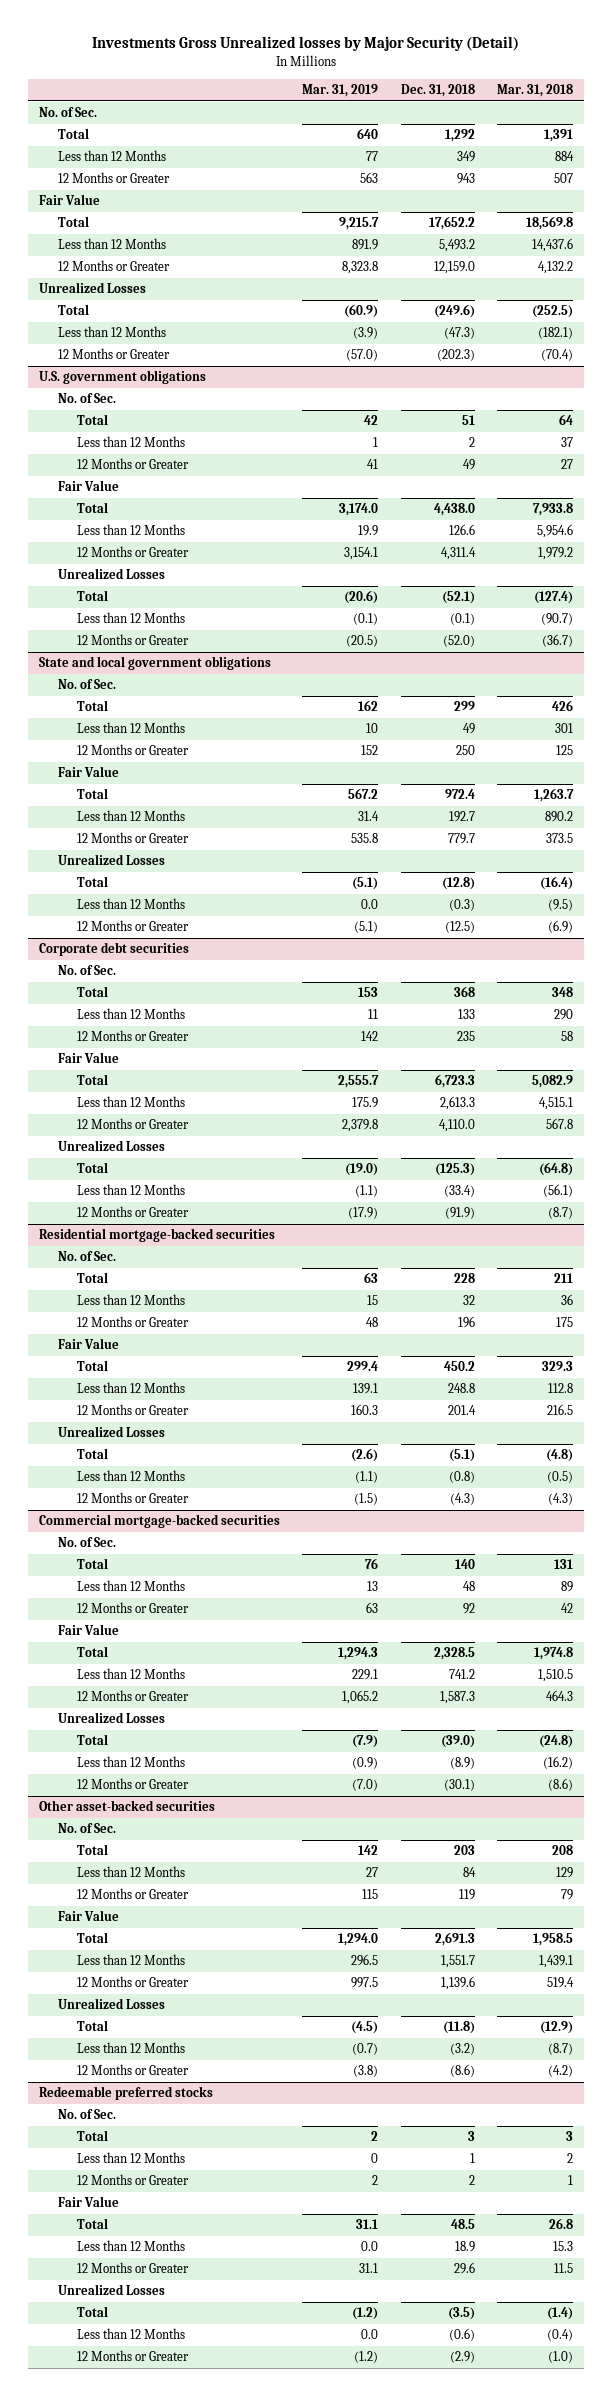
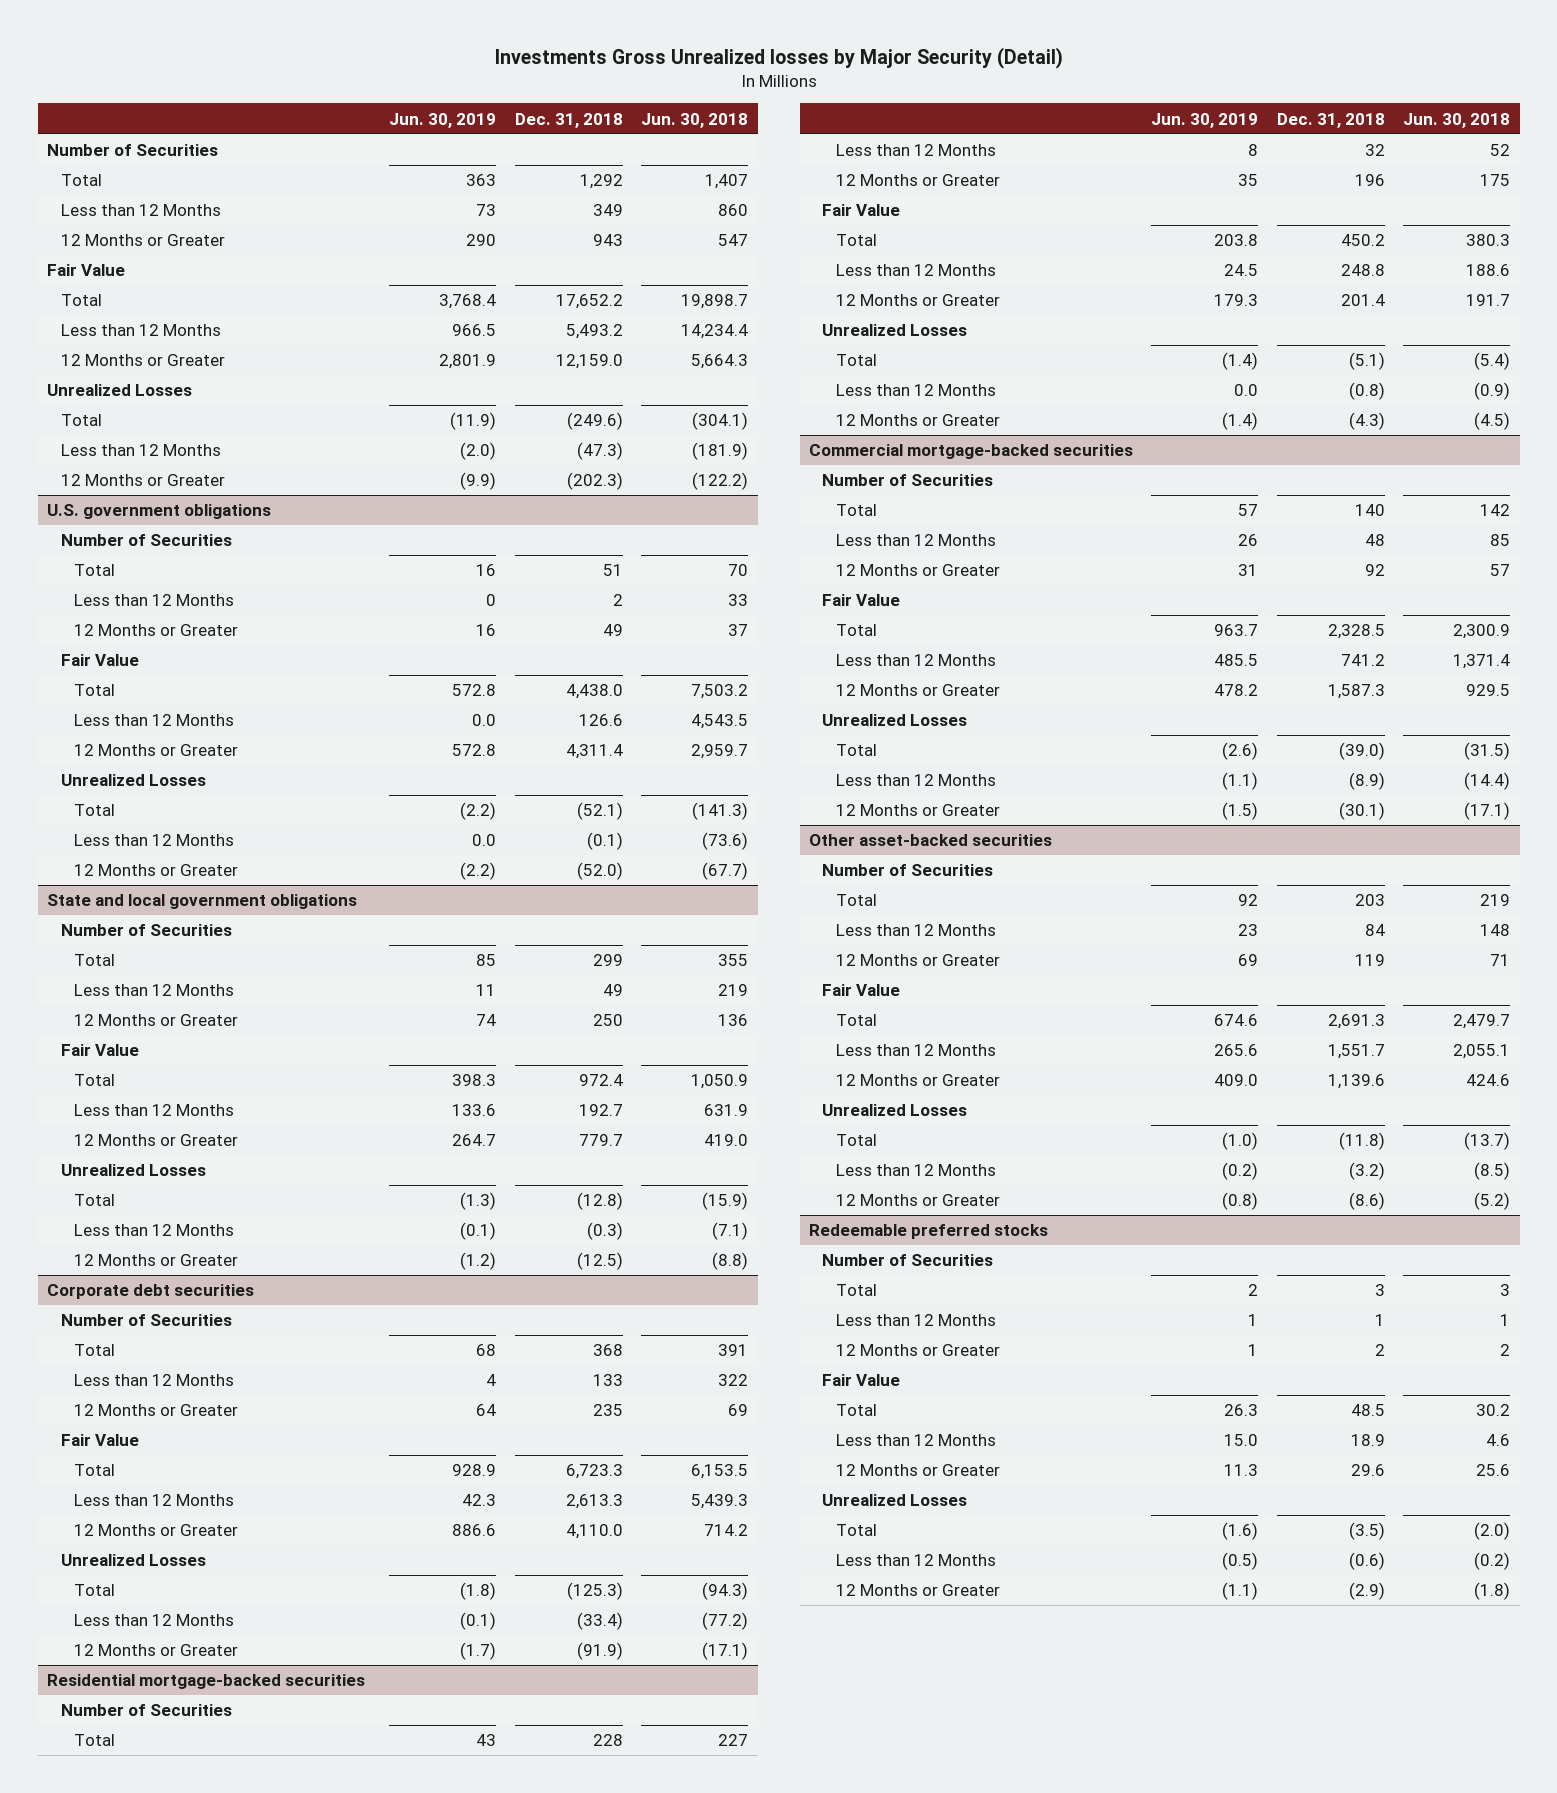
- | Mar. 31, 2019 | Dec. 31, 2018 | Mar. 31, 2018
+ | Jun. 30, 2019 | Dec. 31, 2018 | Jun. 30, 2018
- No. of Sec.
+ Number of Securities
@ U.S. government obligations
- No. of Sec.
+ Number of Securities
@ State and local government obligations
- No. of Sec.
+ Number of Securities
@ Corporate debt securities
- No. of Sec.
+ Number of Securities
@ Residential mortgage-backed securities
- No. of Sec.
+ Number of Securities
@ Commercial mortgage-backed securities
- No. of Sec.
+ Number of Securities
@ Other asset-backed securities
- No. of Sec.
+ Number of Securities
@ Redeemable preferred stocks
- No. of Sec.
+ Number of Securities

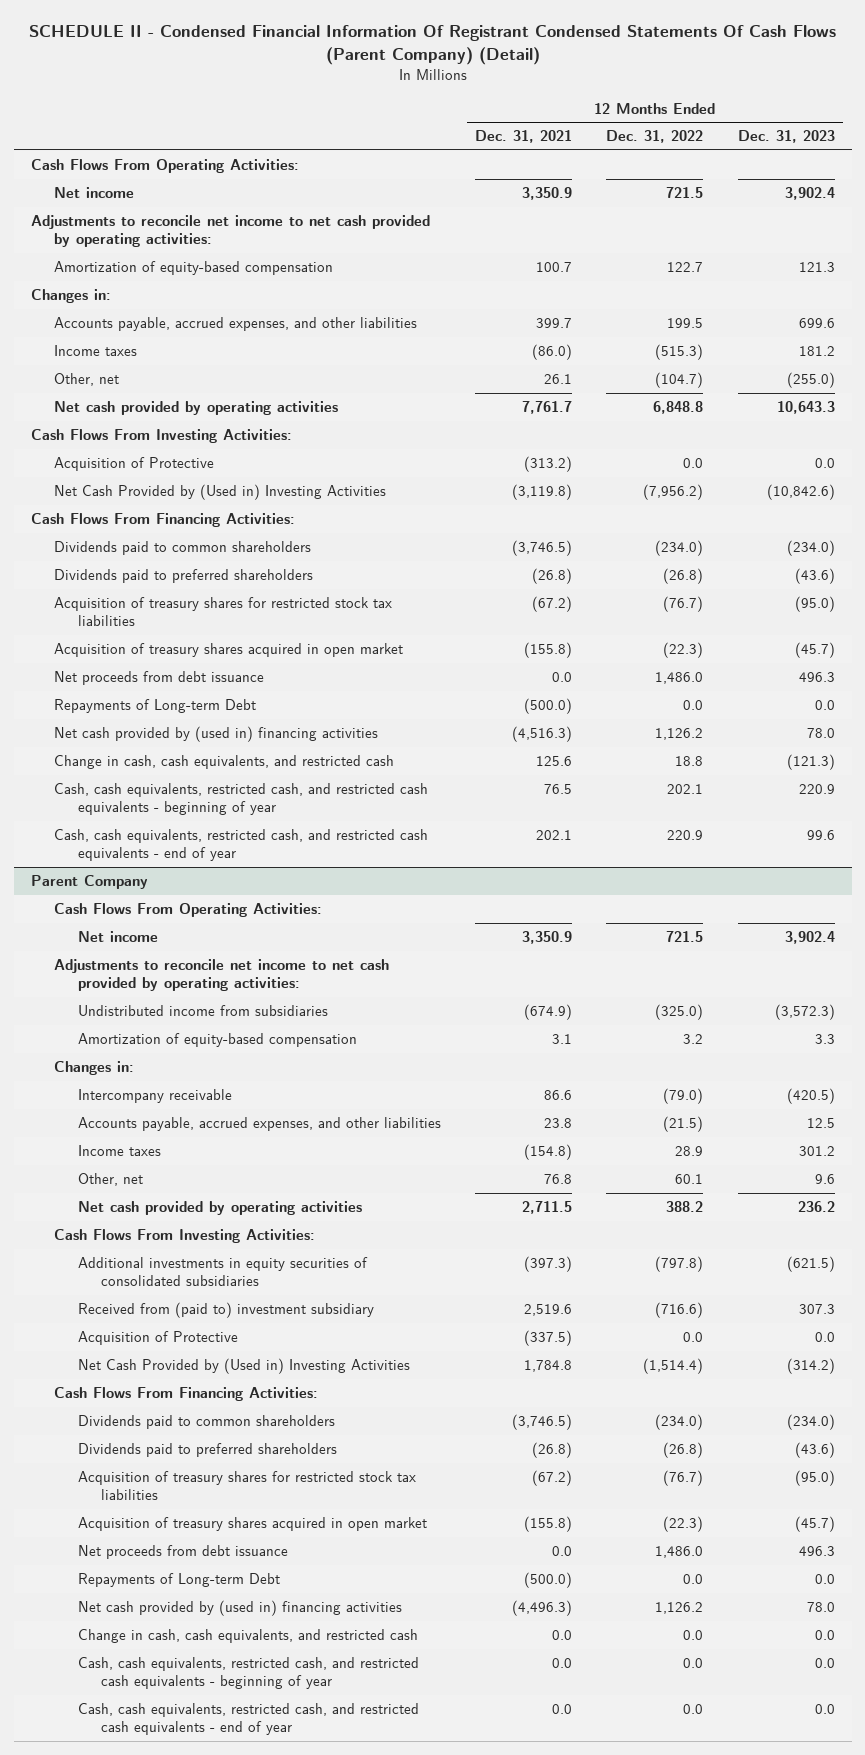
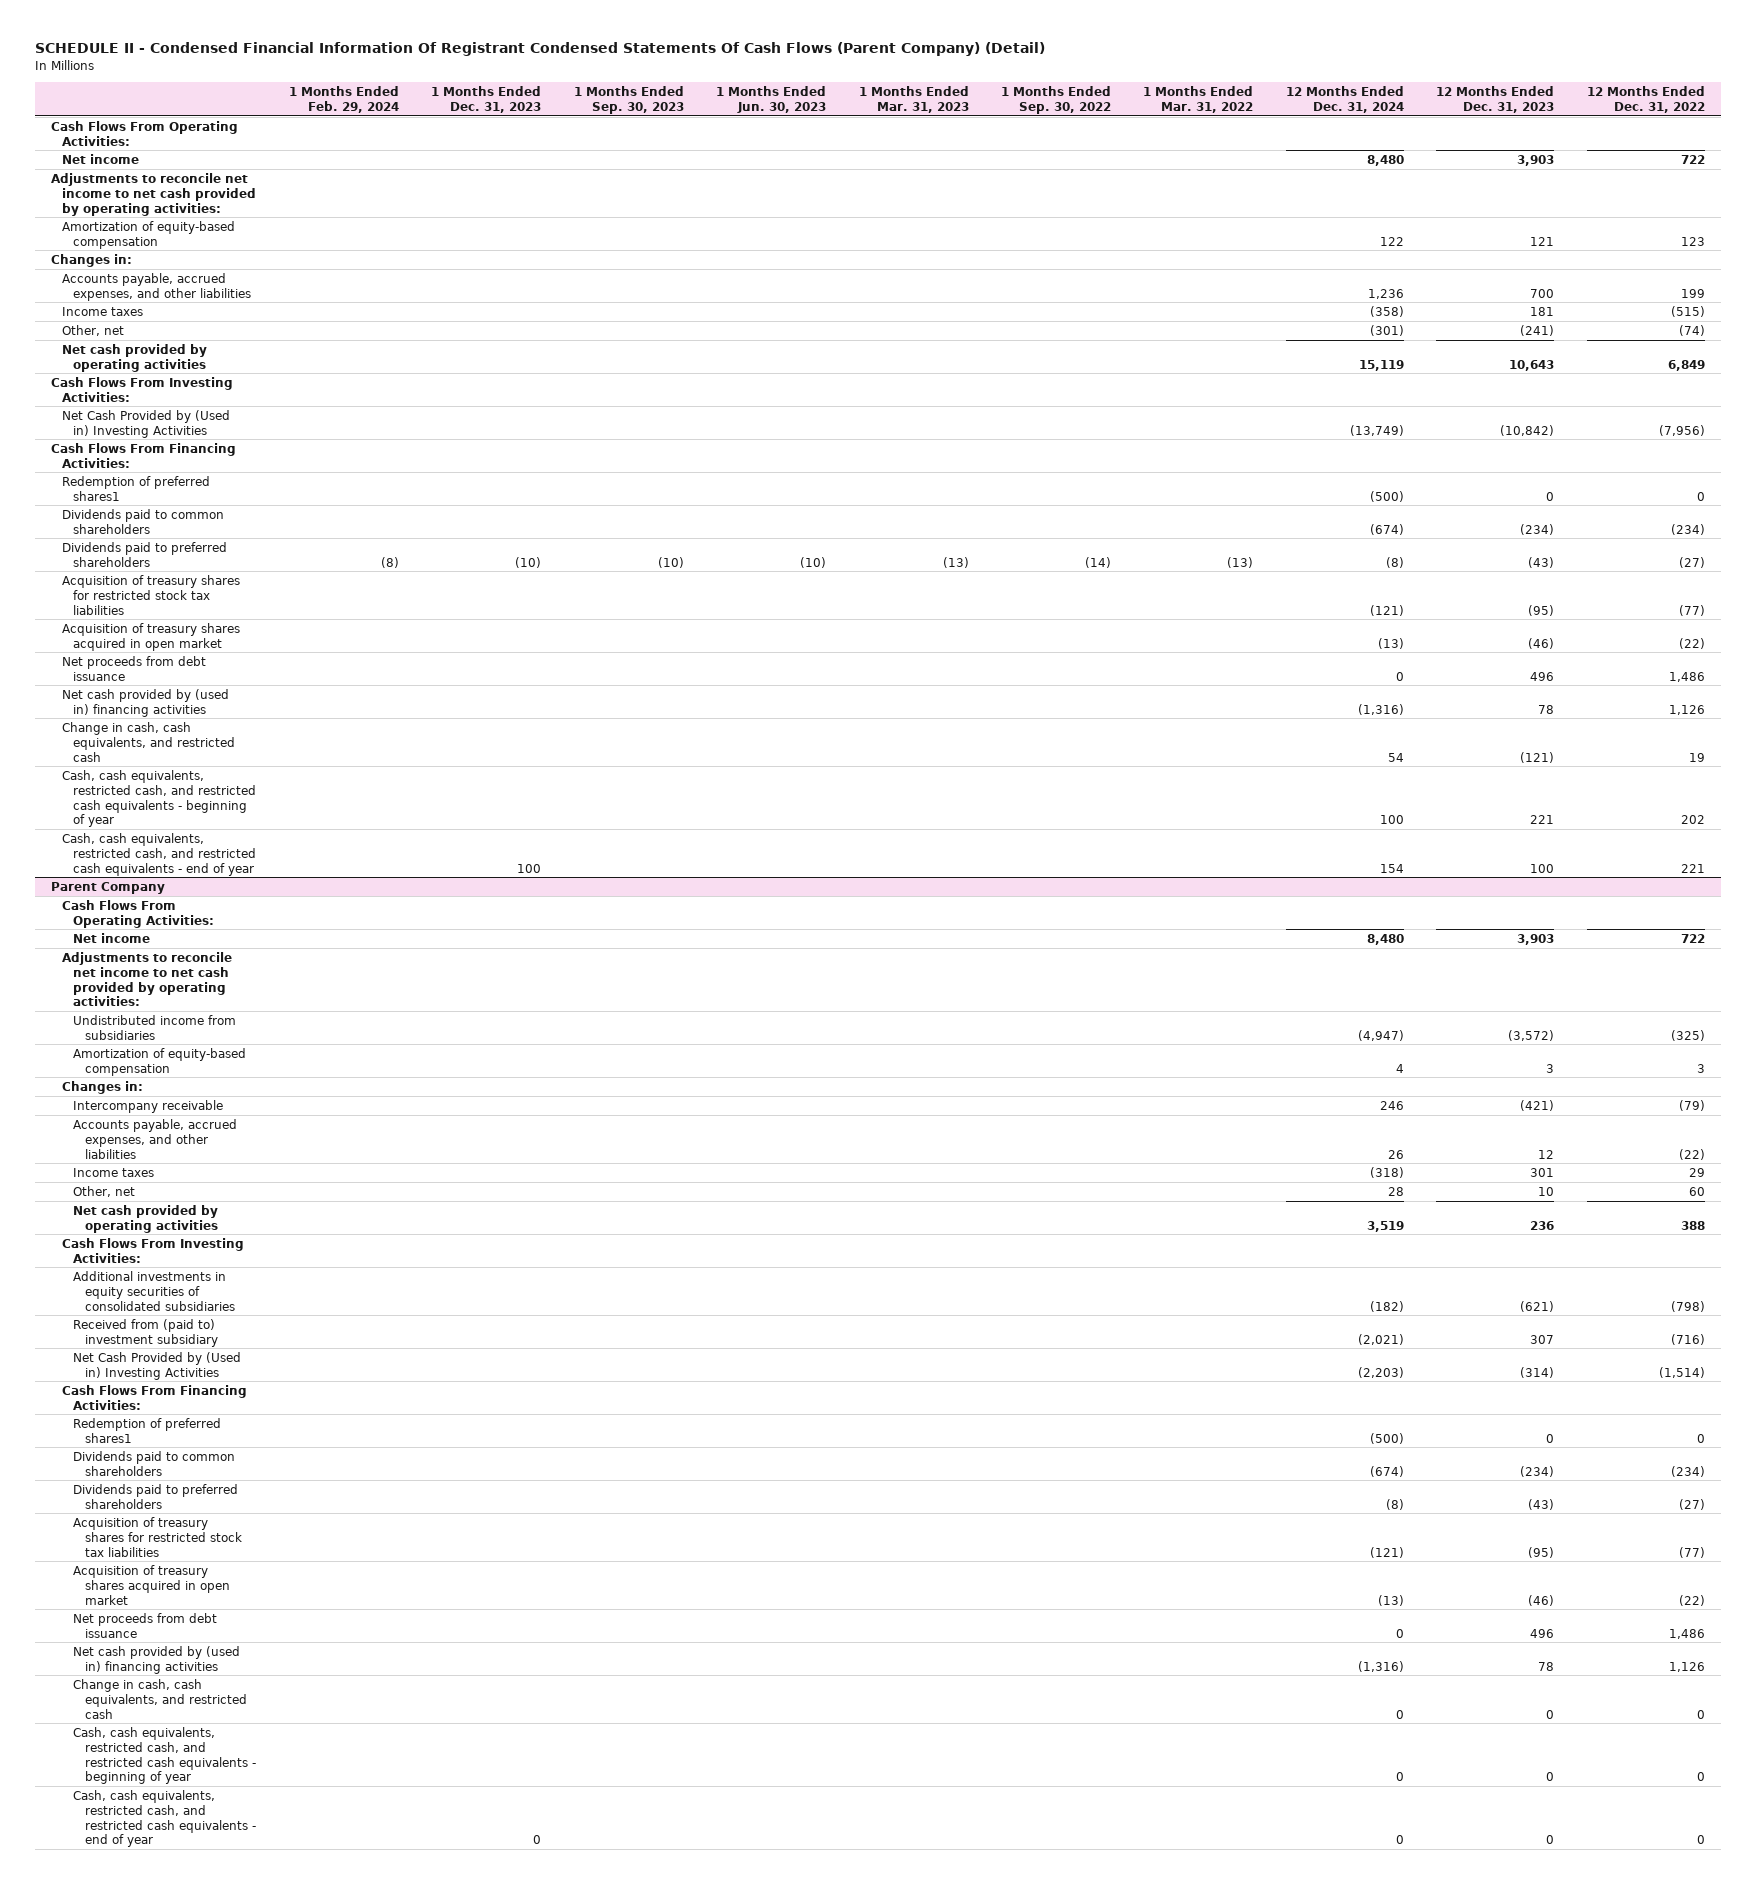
- | 12 Months Ended Dec. 31, 2021 | 12 Months Ended Dec. 31, 2022 | 12 Months Ended Dec. 31, 2023
+ | 1 Months Ended Feb. 29, 2024 | 1 Months Ended Dec. 31, 2023 | 1 Months Ended Sep. 30, 2023 | 1 Months Ended Jun. 30, 2023 | 1 Months Ended Mar. 31, 2023 | 1 Months Ended Sep. 30, 2022 | 1 Months Ended Mar. 31, 2022 | 12 Months Ended Dec. 31, 2024 | 12 Months Ended Dec. 31, 2023 | 12 Months Ended Dec. 31, 2022
- Net income | 3,350.9 | 721.5 | 3,902.4
+ Net income | | | | | | | | 8,480 | 3,903 | 722
- Amortization of equity-based compensation | 100.7 | 122.7 | 121.3
+ Amortization of equity-based compensation | | | | | | | | 122 | 121 | 123
- Accounts payable, accrued expenses, and other liabilities | 399.7 | 199.5 | 699.6
- Income taxes | (86.0) | (515.3) | 181.2
- Other, net | 26.1 | (104.7) | (255.0)
- Net cash provided by operating activities | 7,761.7 | 6,848.8 | 10,643.3
+ Accounts payable, accrued expenses, and other liabilities | | | | | | | | 1,236 | 700 | 199
+ Income taxes | | | | | | | | (358) | 181 | (515)
+ Other, net | | | | | | | | (301) | (241) | (74)
+ Net cash provided by operating activities | | | | | | | | 15,119 | 10,643 | 6,849
- Acquisition of Protective | (313.2) | 0.0 | 0.0
- Net Cash Provided by (Used in) Investing Activities | (3,119.8) | (7,956.2) | (10,842.6)
+ Net Cash Provided by (Used in) Investing Activities | | | | | | | | (13,749) | (10,842) | (7,956)
- Dividends paid to common shareholders | (3,746.5) | (234.0) | (234.0)
- Dividends paid to preferred shareholders | (26.8) | (26.8) | (43.6)
- Acquisition of treasury shares for restricted stock tax liabilities | (67.2) | (76.7) | (95.0)
- Acquisition of treasury shares acquired in open market | (155.8) | (22.3) | (45.7)
- Net proceeds from debt issuance | 0.0 | 1,486.0 | 496.3
- Repayments of Long-term Debt | (500.0) | 0.0 | 0.0
- Net cash provided by (used in) financing activities | (4,516.3) | 1,126.2 | 78.0
- Change in cash, cash equivalents, and restricted cash | 125.6 | 18.8 | (121.3)
- Cash, cash equivalents, restricted cash, and restricted cash equivalents - beginning of year | 76.5 | 202.1 | 220.9
- Cash, cash equivalents, restricted cash, and restricted cash equivalents - end of year | 202.1 | 220.9 | 99.6
+ Redemption of preferred shares1 | | | | | | | | (500) | 0 | 0
+ Dividends paid to common shareholders | | | | | | | | (674) | (234) | (234)
+ Dividends paid to preferred shareholders | (8) | (10) | (10) | (10) | (13) | (14) | (13) | (8) | (43) | (27)
+ Acquisition of treasury shares for restricted stock tax liabilities | | | | | | | | (121) | (95) | (77)
+ Acquisition of treasury shares acquired in open market | | | | | | | | (13) | (46) | (22)
+ Net proceeds from debt issuance | | | | | | | | 0 | 496 | 1,486
+ Net cash provided by (used in) financing activities | | | | | | | | (1,316) | 78 | 1,126
+ Change in cash, cash equivalents, and restricted cash | | | | | | | | 54 | (121) | 19
+ Cash, cash equivalents, restricted cash, and restricted cash equivalents - beginning of year | | | | | | | | 100 | 221 | 202
+ Cash, cash equivalents, restricted cash, and restricted cash equivalents - end of year | | 100 | | | | | | 154 | 100 | 221
@ Parent Company
- Net income | 3,350.9 | 721.5 | 3,902.4
+ Net income | | | | | | | | 8,480 | 3,903 | 722
- Undistributed income from subsidiaries | (674.9) | (325.0) | (3,572.3)
- Amortization of equity-based compensation | 3.1 | 3.2 | 3.3
+ Undistributed income from subsidiaries | | | | | | | | (4,947) | (3,572) | (325)
+ Amortization of equity-based compensation | | | | | | | | 4 | 3 | 3
- Intercompany receivable | 86.6 | (79.0) | (420.5)
- Accounts payable, accrued expenses, and other liabilities | 23.8 | (21.5) | 12.5
- Income taxes | (154.8) | 28.9 | 301.2
- Other, net | 76.8 | 60.1 | 9.6
- Net cash provided by operating activities | 2,711.5 | 388.2 | 236.2
+ Intercompany receivable | | | | | | | | 246 | (421) | (79)
+ Accounts payable, accrued expenses, and other liabilities | | | | | | | | 26 | 12 | (22)
+ Income taxes | | | | | | | | (318) | 301 | 29
+ Other, net | | | | | | | | 28 | 10 | 60
+ Net cash provided by operating activities | | | | | | | | 3,519 | 236 | 388
- Additional investments in equity securities of consolidated subsidiaries | (397.3) | (797.8) | (621.5)
- Received from (paid to) investment subsidiary | 2,519.6 | (716.6) | 307.3
- Acquisition of Protective | (337.5) | 0.0 | 0.0
- Net Cash Provided by (Used in) Investing Activities | 1,784.8 | (1,514.4) | (314.2)
+ Additional investments in equity securities of consolidated subsidiaries | | | | | | | | (182) | (621) | (798)
+ Received from (paid to) investment subsidiary | | | | | | | | (2,021) | 307 | (716)
+ Net Cash Provided by (Used in) Investing Activities | | | | | | | | (2,203) | (314) | (1,514)
- Dividends paid to common shareholders | (3,746.5) | (234.0) | (234.0)
- Dividends paid to preferred shareholders | (26.8) | (26.8) | (43.6)
- Acquisition of treasury shares for restricted stock tax liabilities | (67.2) | (76.7) | (95.0)
- Acquisition of treasury shares acquired in open market | (155.8) | (22.3) | (45.7)
- Net proceeds from debt issuance | 0.0 | 1,486.0 | 496.3
- Repayments of Long-term Debt | (500.0) | 0.0 | 0.0
- Net cash provided by (used in) financing activities | (4,496.3) | 1,126.2 | 78.0
- Change in cash, cash equivalents, and restricted cash | 0.0 | 0.0 | 0.0
- Cash, cash equivalents, restricted cash, and restricted cash equivalents - beginning of year | 0.0 | 0.0 | 0.0
- Cash, cash equivalents, restricted cash, and restricted cash equivalents - end of year | 0.0 | 0.0 | 0.0
+ Redemption of preferred shares1 | | | | | | | | (500) | 0 | 0
+ Dividends paid to common shareholders | | | | | | | | (674) | (234) | (234)
+ Dividends paid to preferred shareholders | | | | | | | | (8) | (43) | (27)
+ Acquisition of treasury shares for restricted stock tax liabilities | | | | | | | | (121) | (95) | (77)
+ Acquisition of treasury shares acquired in open market | | | | | | | | (13) | (46) | (22)
+ Net proceeds from debt issuance | | | | | | | | 0 | 496 | 1,486
+ Net cash provided by (used in) financing activities | | | | | | | | (1,316) | 78 | 1,126
+ Change in cash, cash equivalents, and restricted cash | | | | | | | | 0 | 0 | 0
+ Cash, cash equivalents, restricted cash, and restricted cash equivalents - beginning of year | | | | | | | | 0 | 0 | 0
+ Cash, cash equivalents, restricted cash, and restricted cash equivalents - end of year | | 0 | | | | | | 0 | 0 | 0

